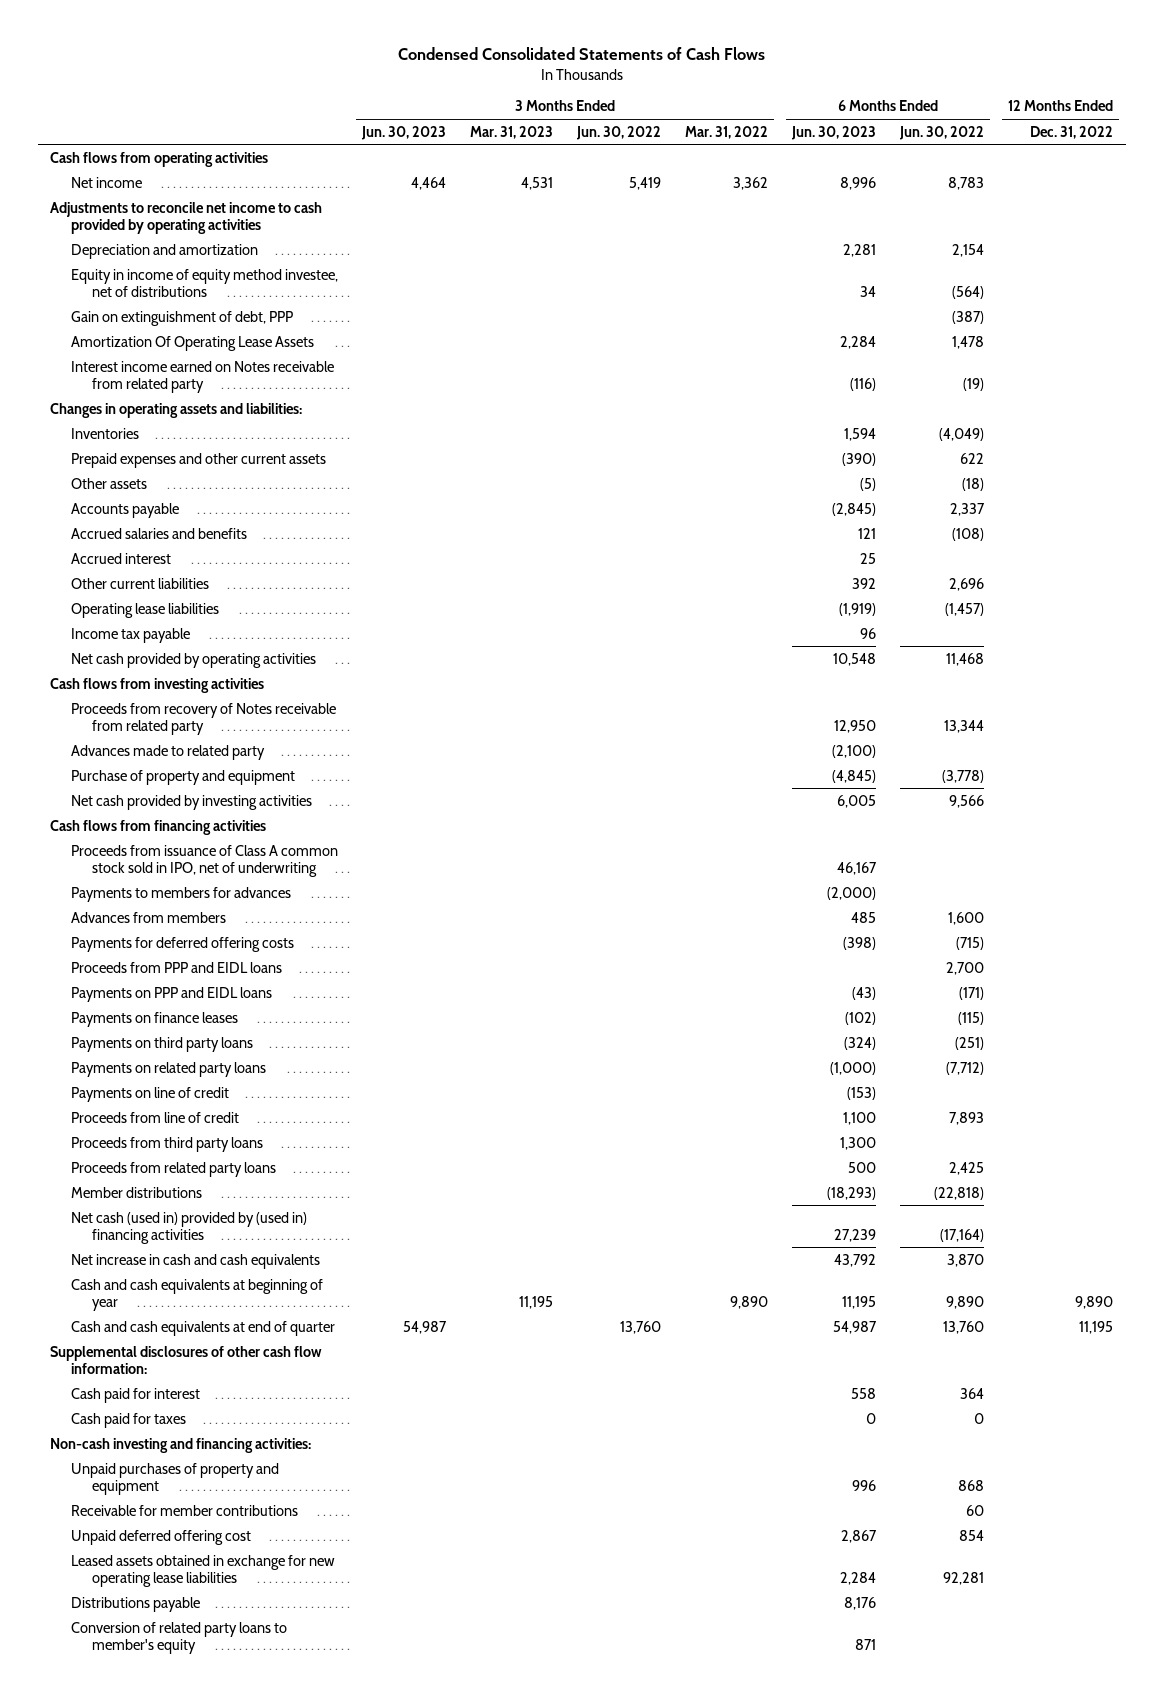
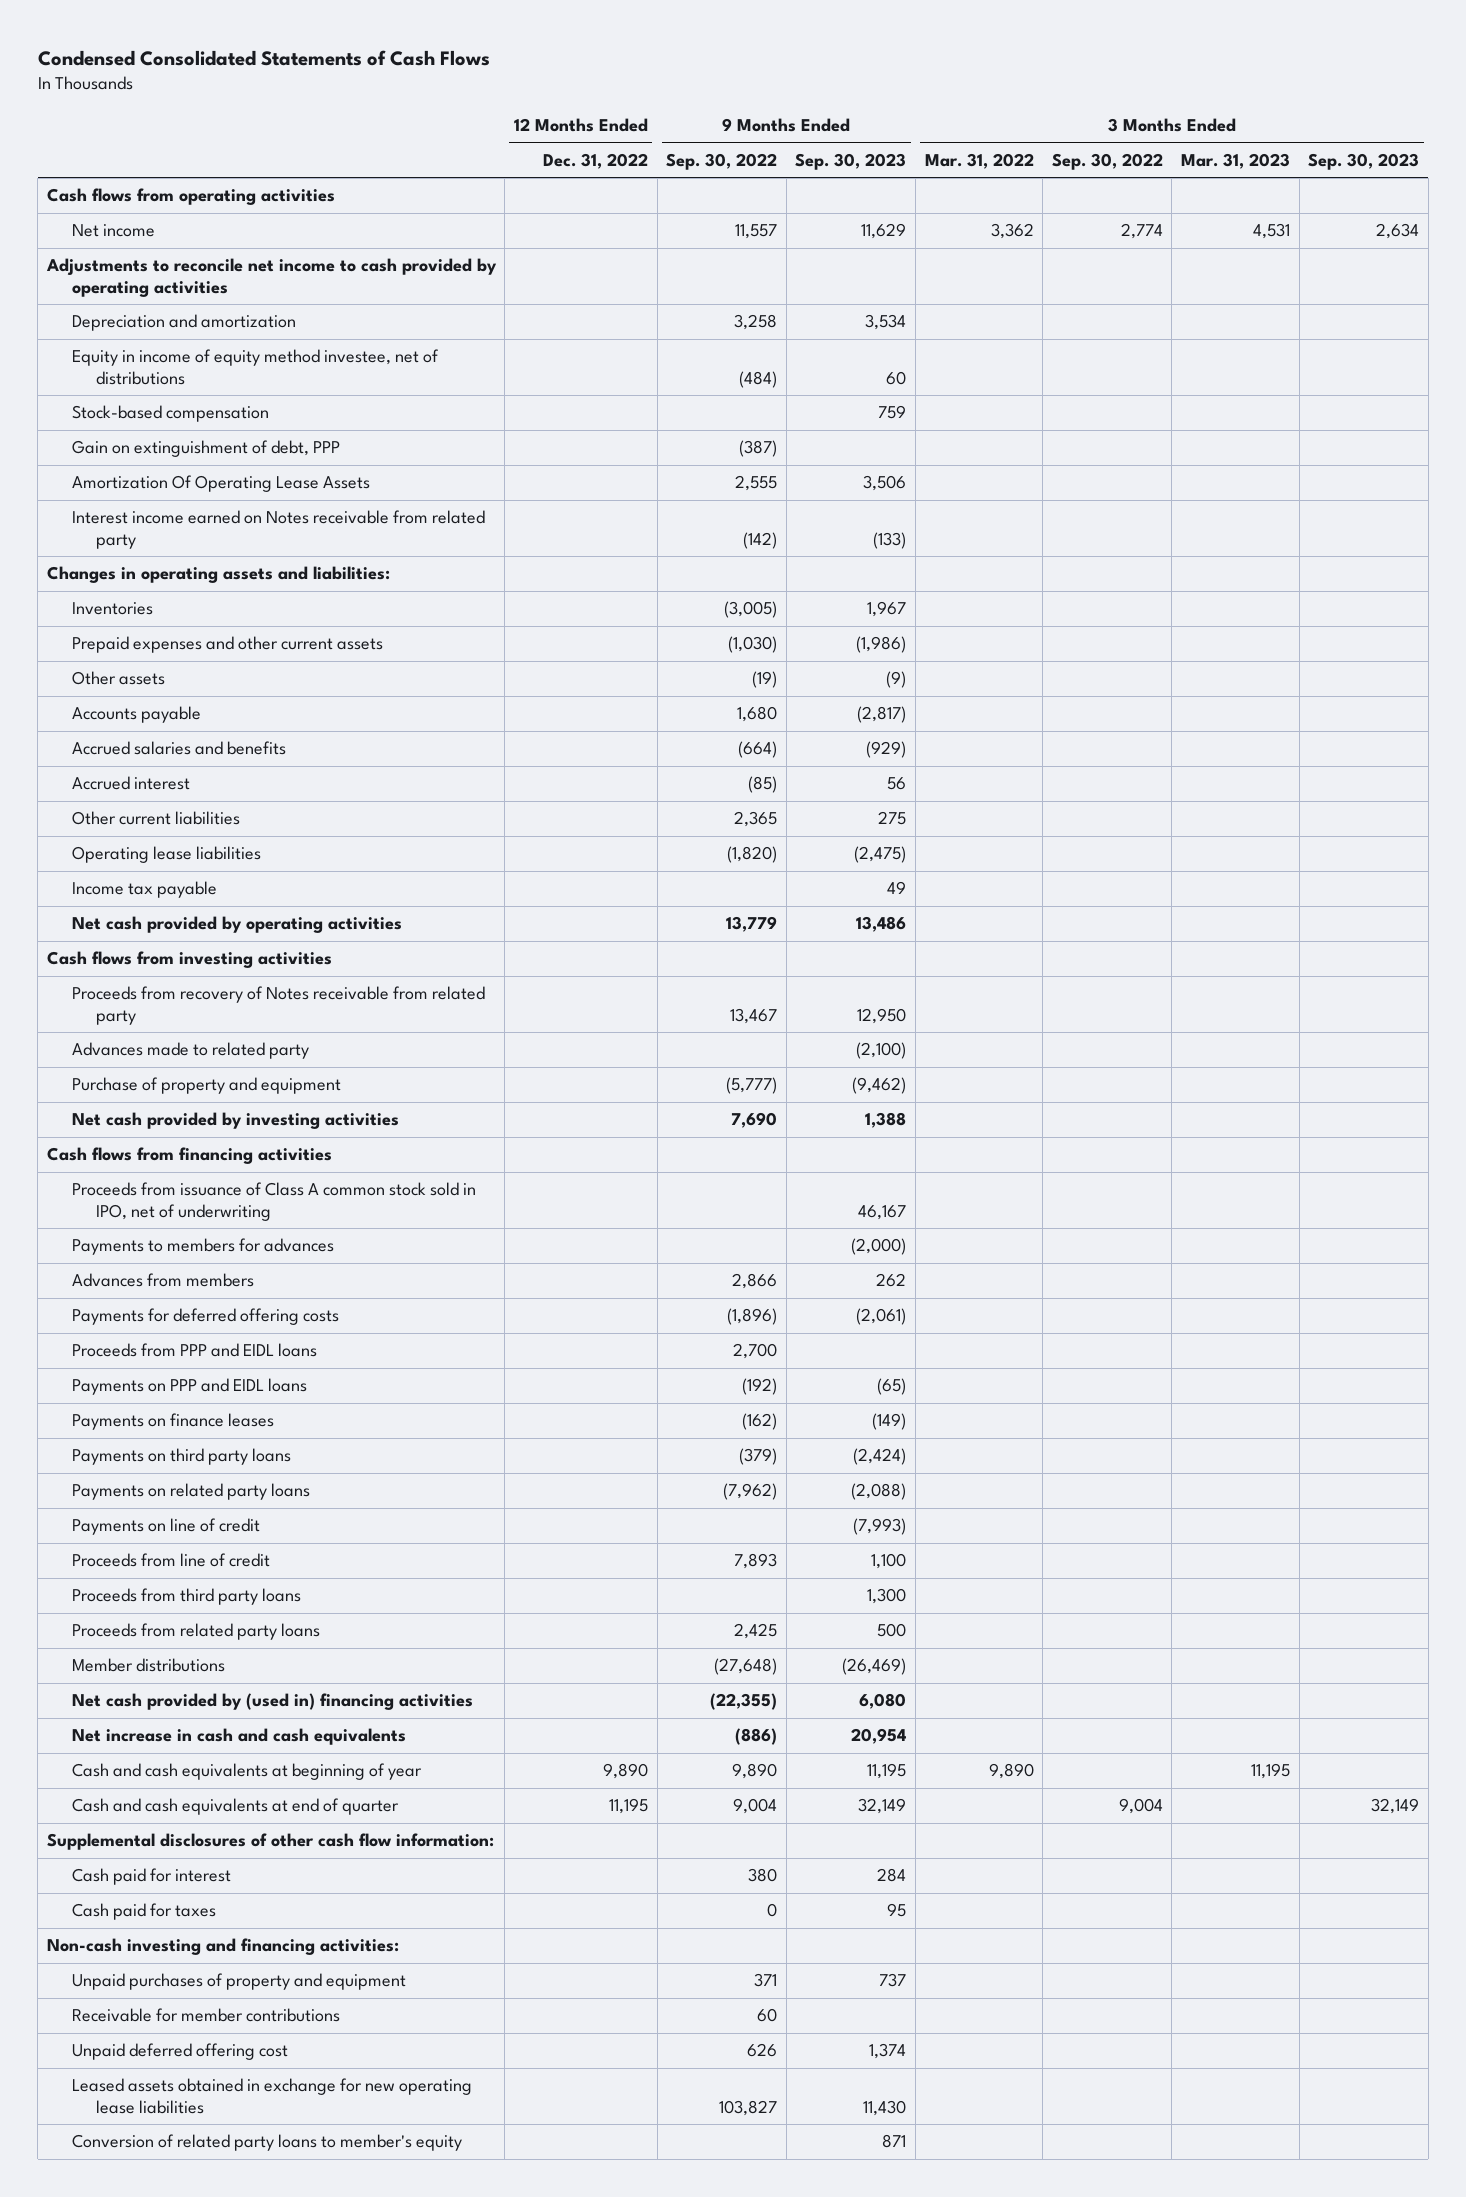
- | 3 Months Ended Jun. 30, 2023 | 3 Months Ended Mar. 31, 2023 | 3 Months Ended Jun. 30, 2022 | 3 Months Ended Mar. 31, 2022 | 6 Months Ended Jun. 30, 2023 | 6 Months Ended Jun. 30, 2022 | 12 Months Ended Dec. 31, 2022
+ | 12 Months Ended Dec. 31, 2022 | 9 Months Ended Sep. 30, 2022 | 9 Months Ended Sep. 30, 2023 | 3 Months Ended Mar. 31, 2022 | 3 Months Ended Sep. 30, 2022 | 3 Months Ended Mar. 31, 2023 | 3 Months Ended Sep. 30, 2023
+ Stock-based compensation | | | 759 | | | |
- Net cash (used in) provided by (used in) financing activities | | | | | 27,239 | (17,164) |
+ Net cash provided by (used in) financing activities | | (22,355) | 6,080 | | | |
- Distributions payable | | | | | 8,176 | |

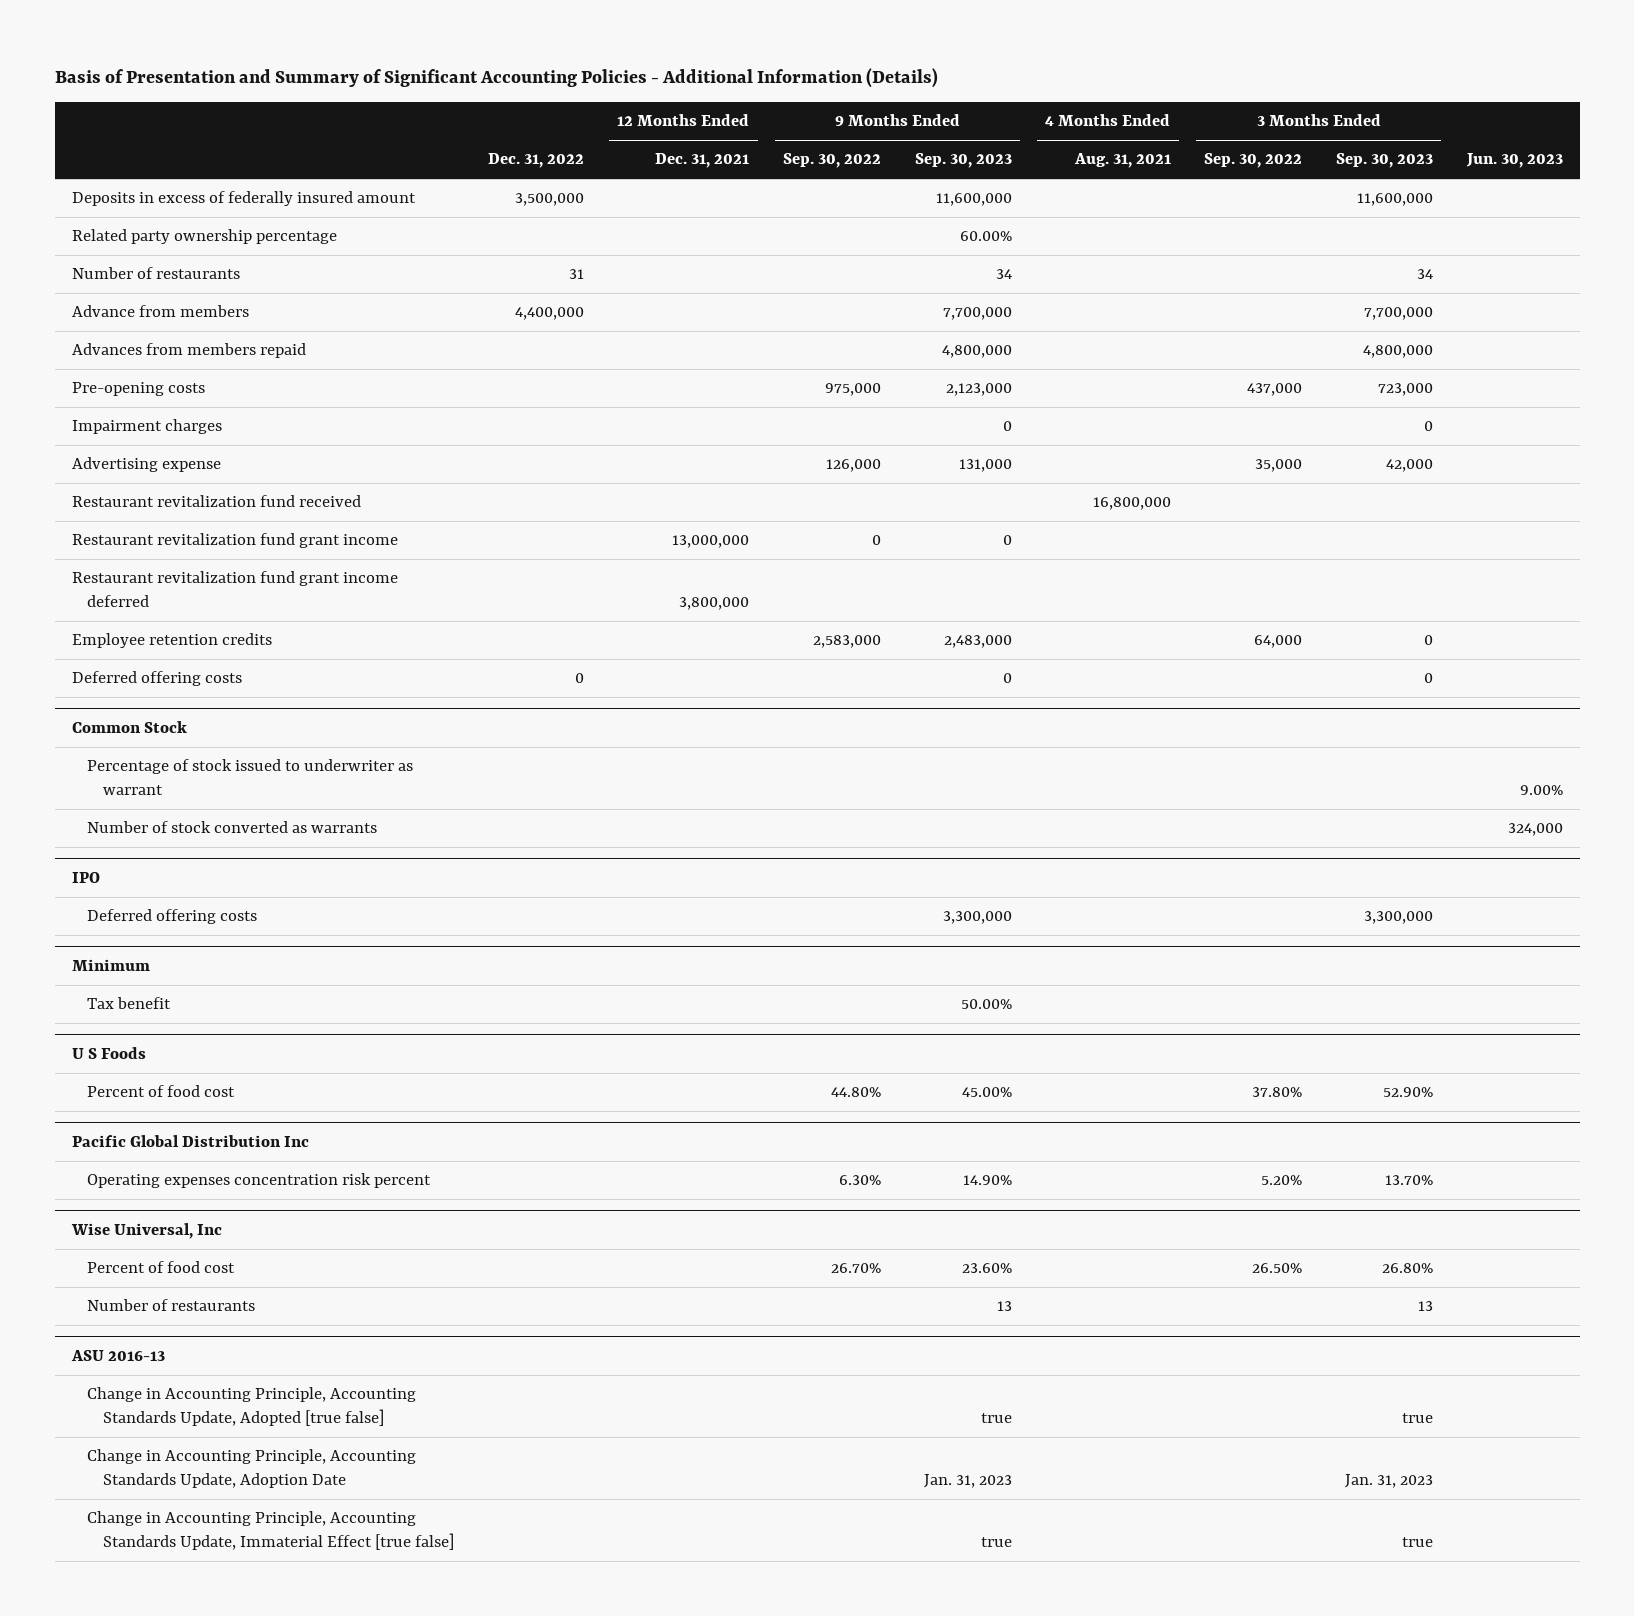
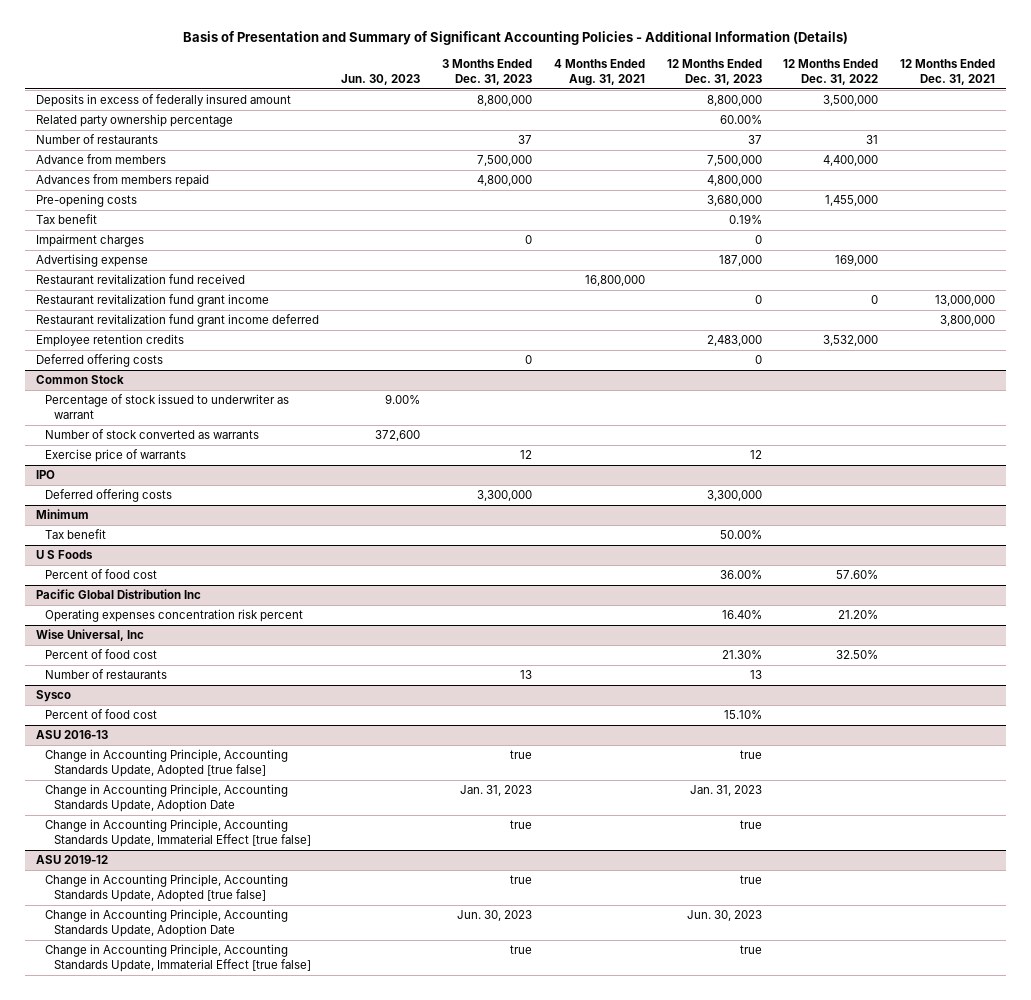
- | Dec. 31, 2022 | 12 Months Ended Dec. 31, 2021 | 9 Months Ended Sep. 30, 2022 | 9 Months Ended Sep. 30, 2023 | 4 Months Ended Aug. 31, 2021 | 3 Months Ended Sep. 30, 2022 | 3 Months Ended Sep. 30, 2023 | Jun. 30, 2023
+ | Jun. 30, 2023 | 3 Months Ended Dec. 31, 2023 | 4 Months Ended Aug. 31, 2021 | 12 Months Ended Dec. 31, 2023 | 12 Months Ended Dec. 31, 2022 | 12 Months Ended Dec. 31, 2021
+ Tax benefit | | | | 0.19% | |
@ Common Stock
- Number of stock converted as warrants | | | | | | | | 324,000
+ Number of stock converted as warrants | 372,600 | | | | |
+ Exercise price of warrants | | 12 | | 12 | |
+ Sysco
+ Percent of food cost | | | | 15.10% | |
+ ASU 2019-12
+ Change in Accounting Principle, Accounting Standards Update, Adopted [true false] | | true | | true | |
+ Change in Accounting Principle, Accounting Standards Update, Adoption Date | | Jun. 30, 2023 | | Jun. 30, 2023 | |
+ Change in Accounting Principle, Accounting Standards Update, Immaterial Effect [true false] | | true | | true | |

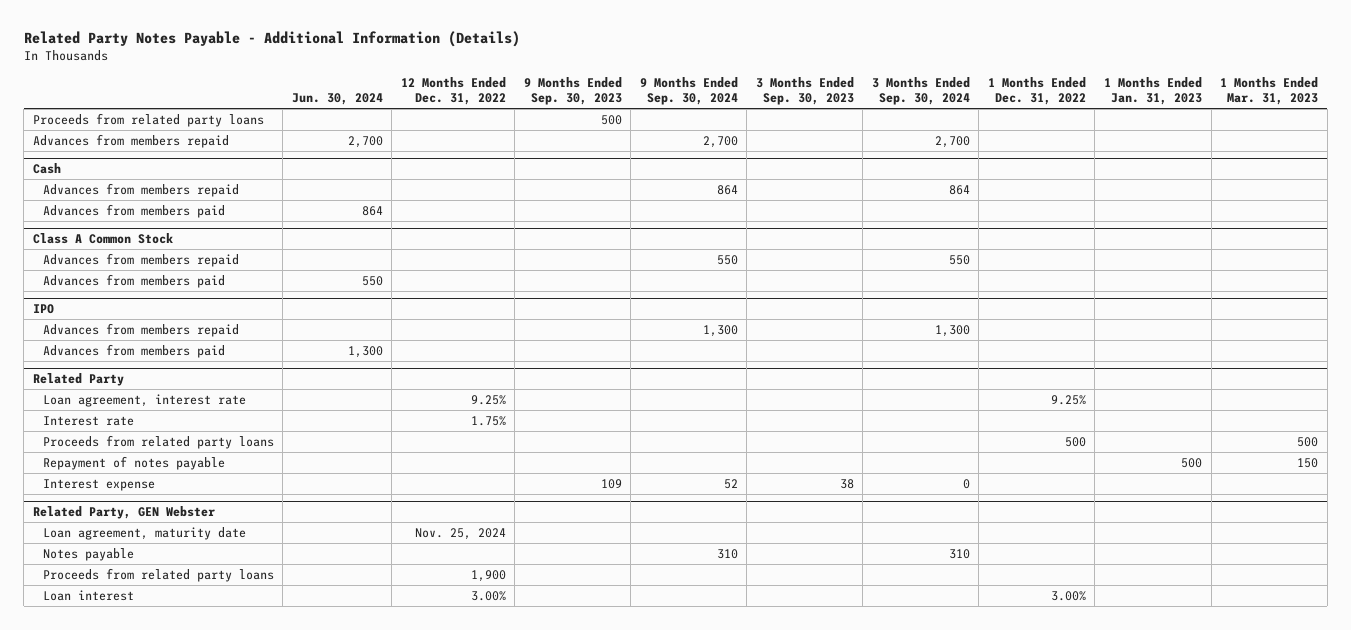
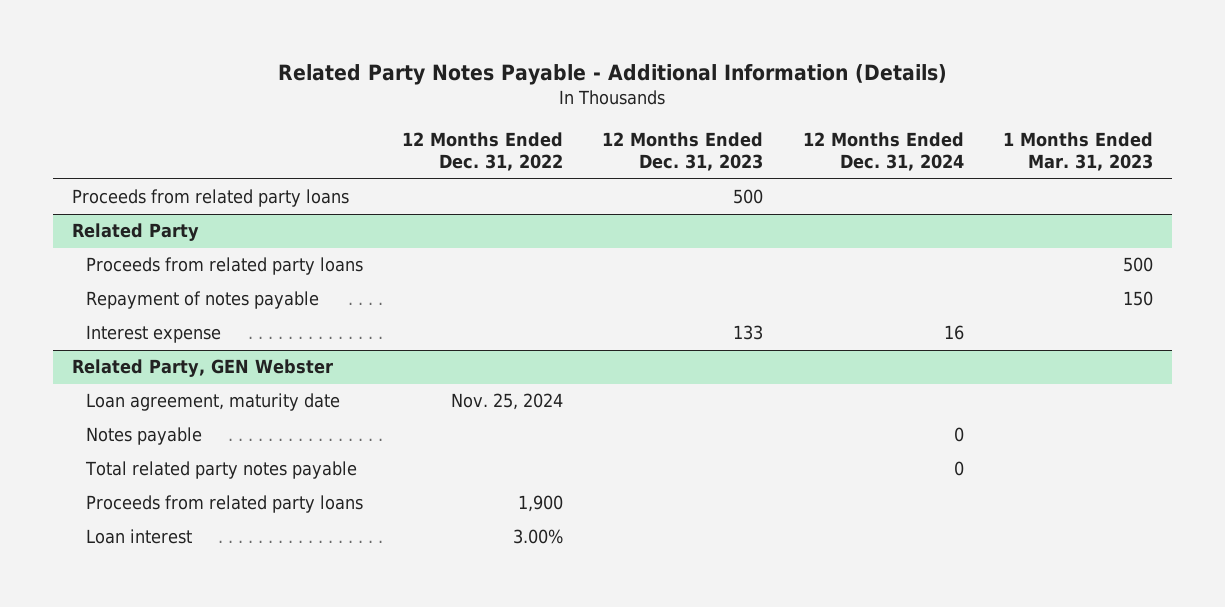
- | Jun. 30, 2024 | 12 Months Ended Dec. 31, 2022 | 9 Months Ended Sep. 30, 2023 | 9 Months Ended Sep. 30, 2024 | 3 Months Ended Sep. 30, 2023 | 3 Months Ended Sep. 30, 2024 | 1 Months Ended Dec. 31, 2022 | 1 Months Ended Jan. 31, 2023 | 1 Months Ended Mar. 31, 2023
+ | 12 Months Ended Dec. 31, 2022 | 12 Months Ended Dec. 31, 2023 | 12 Months Ended Dec. 31, 2024 | 1 Months Ended Mar. 31, 2023
- Advances from members repaid | 2,700 | | | 2,700 | | 2,700 | | |
- Cash
- Advances from members repaid | | | | 864 | | 864 | | |
- Advances from members paid | 864 | | | | | | | |
- Class A Common Stock
- Advances from members repaid | | | | 550 | | 550 | | |
- Advances from members paid | 550 | | | | | | | |
- IPO
- Advances from members repaid | | | | 1,300 | | 1,300 | | |
- Advances from members paid | 1,300 | | | | | | | |
@ Related Party
- Loan agreement, interest rate | | 9.25% | | | | | 9.25% | |
- Interest rate | | 1.75% | | | | | | |
@ Related Party, GEN Webster
+ Total related party notes payable | | | 0 |

